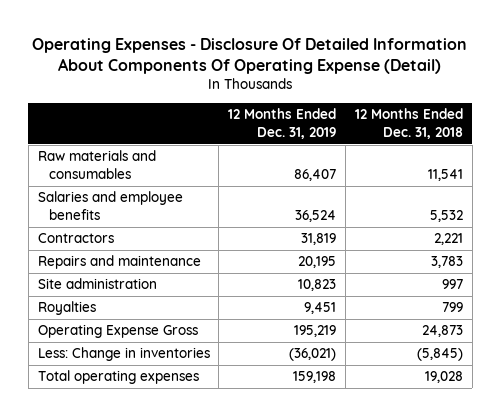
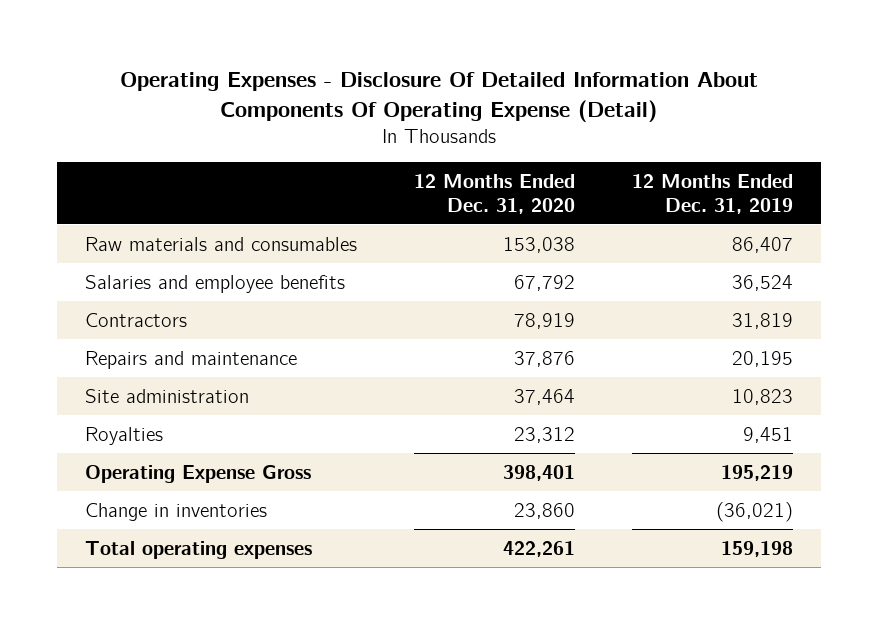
- | 12 Months Ended Dec. 31, 2019 | 12 Months Ended Dec. 31, 2018
+ | 12 Months Ended Dec. 31, 2020 | 12 Months Ended Dec. 31, 2019
- Less: Change in inventories | (36,021) | (5,845)
+ Change in inventories | 23,860 | (36,021)

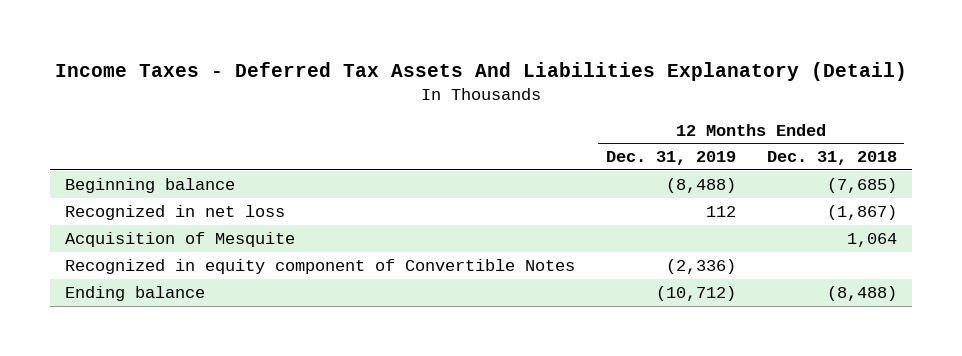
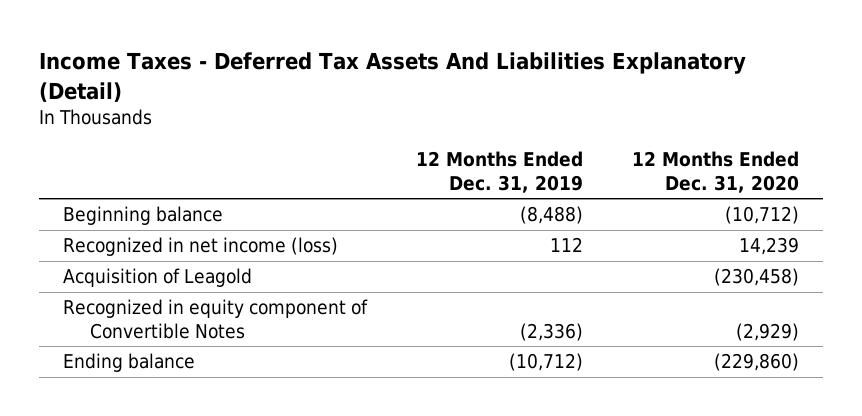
- | 12 Months Ended Dec. 31, 2019 | 12 Months Ended Dec. 31, 2018
+ | 12 Months Ended Dec. 31, 2019 | 12 Months Ended Dec. 31, 2020
- Recognized in net loss | 112 | (1,867)
- Acquisition of Mesquite | | 1,064
+ Recognized in net income (loss) | 112 | 14,239
+ Acquisition of Leagold | | (230,458)

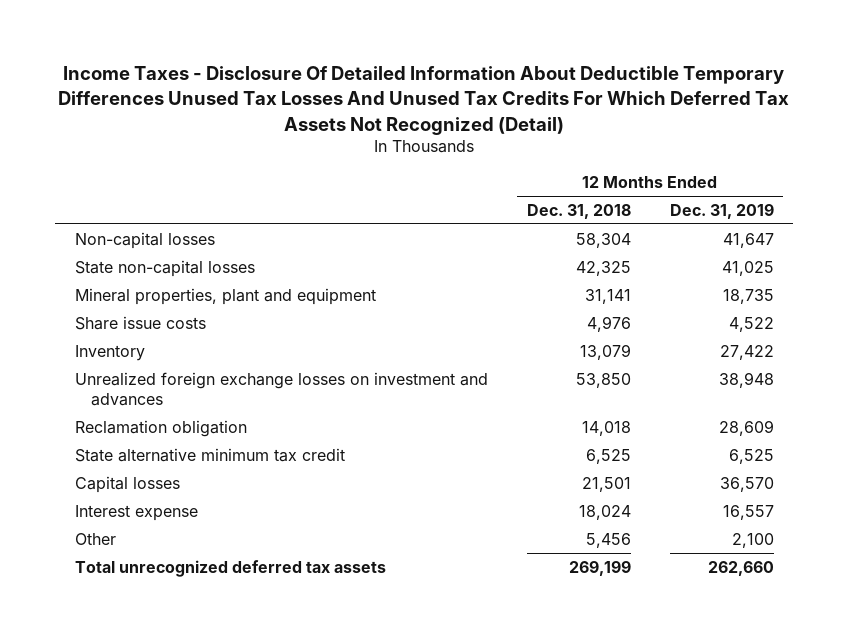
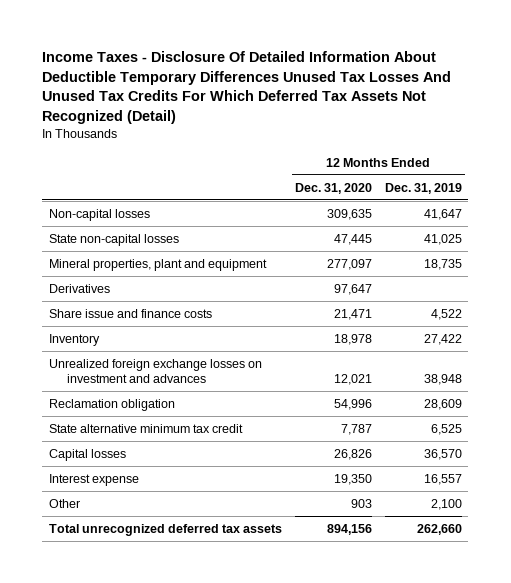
- | 12 Months Ended Dec. 31, 2018 | 12 Months Ended Dec. 31, 2019
+ | 12 Months Ended Dec. 31, 2020 | 12 Months Ended Dec. 31, 2019
- Share issue costs | 4,976 | 4,522
+ Derivatives | 97,647 |
+ Share issue and finance costs | 21,471 | 4,522

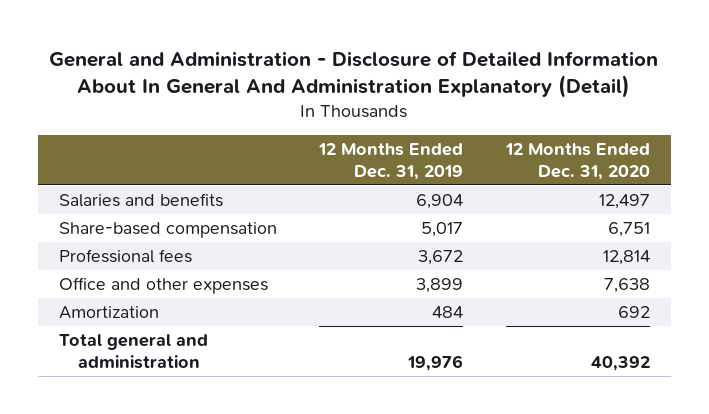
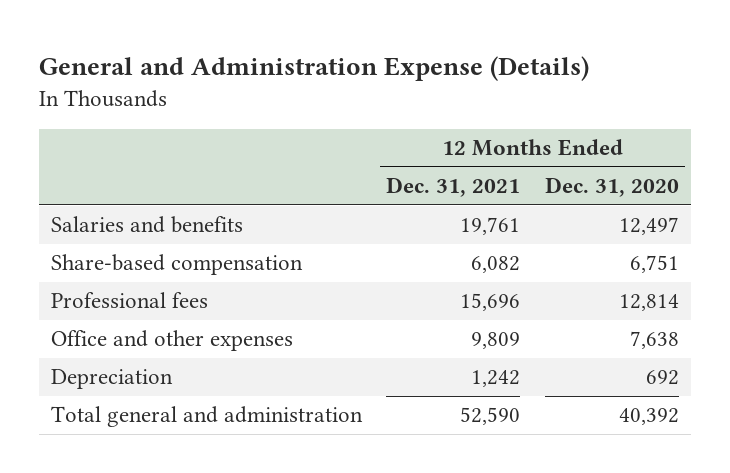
- General and Administration - Disclosure of Detailed Information About In General And Administration Explanatory (Detail)
+ General and Administration Expense (Details)
- | 12 Months Ended Dec. 31, 2019 | 12 Months Ended Dec. 31, 2020
+ | 12 Months Ended Dec. 31, 2021 | 12 Months Ended Dec. 31, 2020
- Amortization | 484 | 692
+ Depreciation | 1,242 | 692

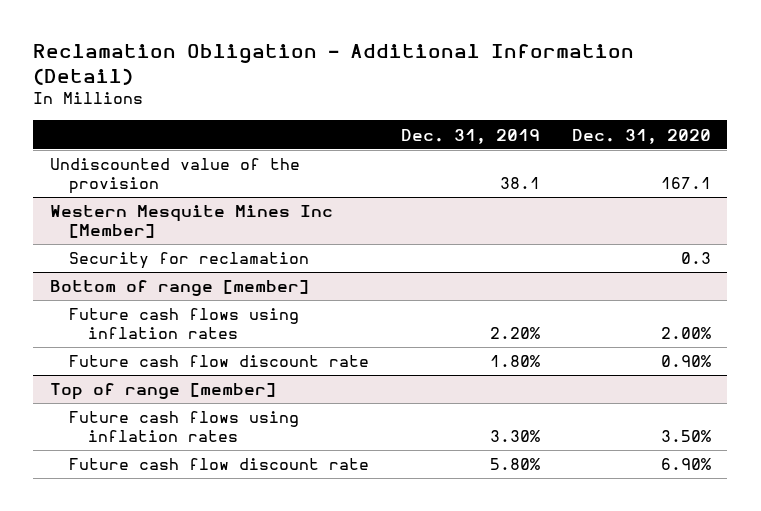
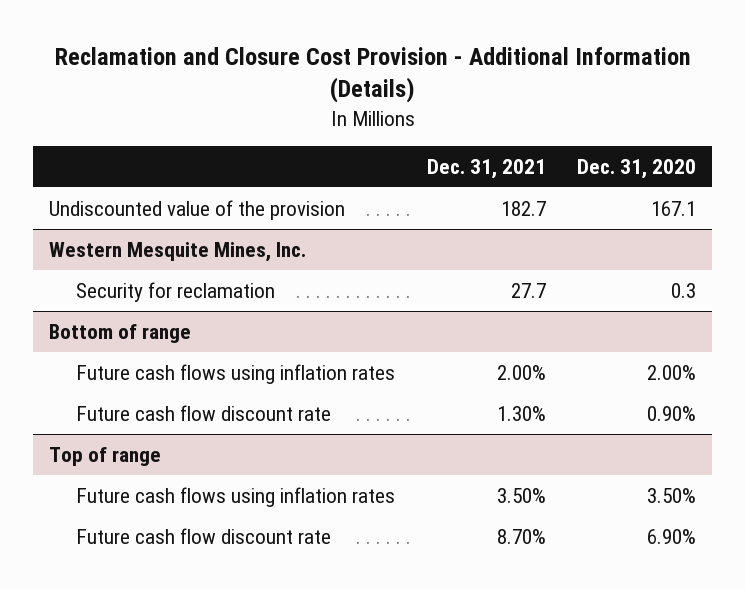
- Reclamation Obligation - Additional Information (Detail)
+ Reclamation and Closure Cost Provision - Additional Information (Details)
- | Dec. 31, 2019 | Dec. 31, 2020
+ | Dec. 31, 2021 | Dec. 31, 2020
- Western Mesquite Mines Inc [Member]
+ Western Mesquite Mines, Inc.
- Bottom of range [member]
+ Bottom of range
- Top of range [member]
+ Top of range

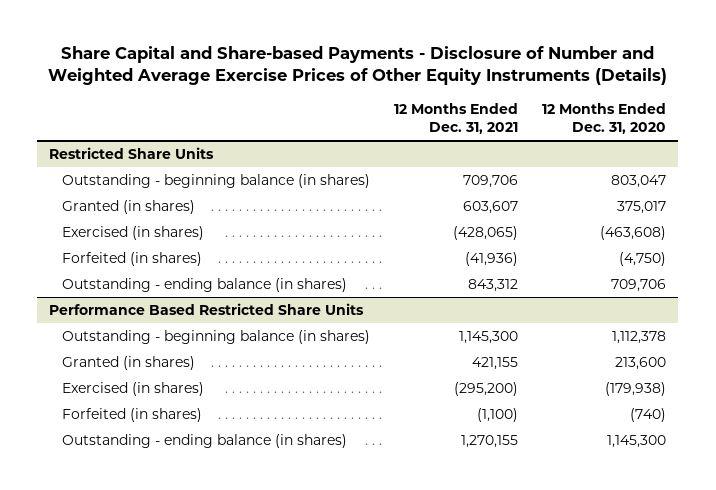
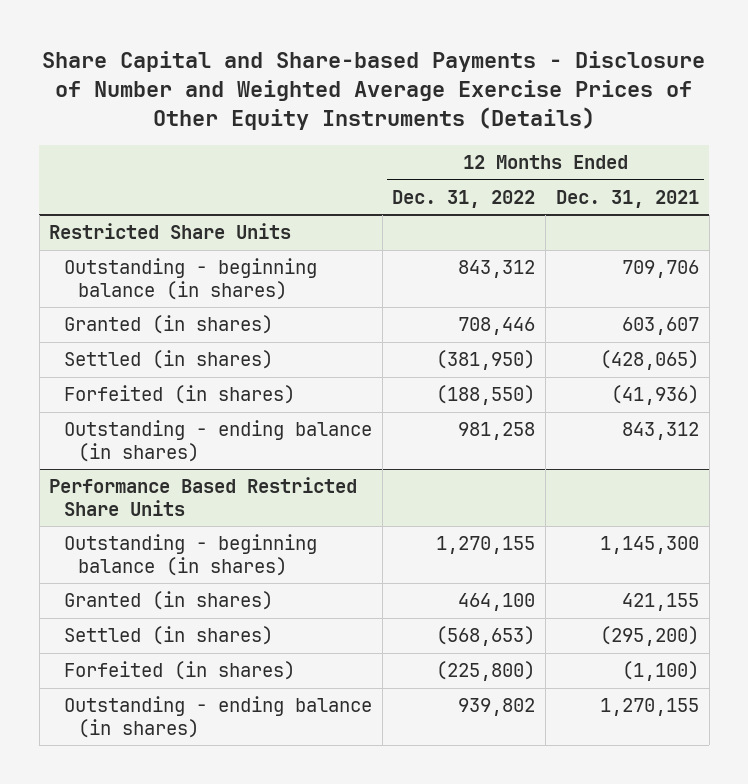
- | 12 Months Ended Dec. 31, 2021 | 12 Months Ended Dec. 31, 2020
+ | 12 Months Ended Dec. 31, 2022 | 12 Months Ended Dec. 31, 2021
@ Restricted Share Units
- Exercised (in shares) | (428,065) | (463,608)
+ Settled (in shares) | (381,950) | (428,065)
@ Performance Based Restricted Share Units
- Exercised (in shares) | (295,200) | (179,938)
+ Settled (in shares) | (568,653) | (295,200)

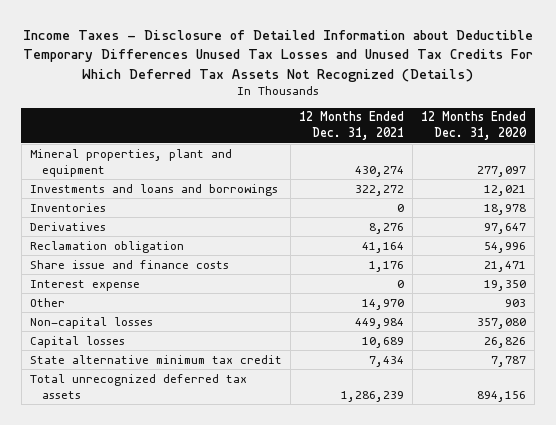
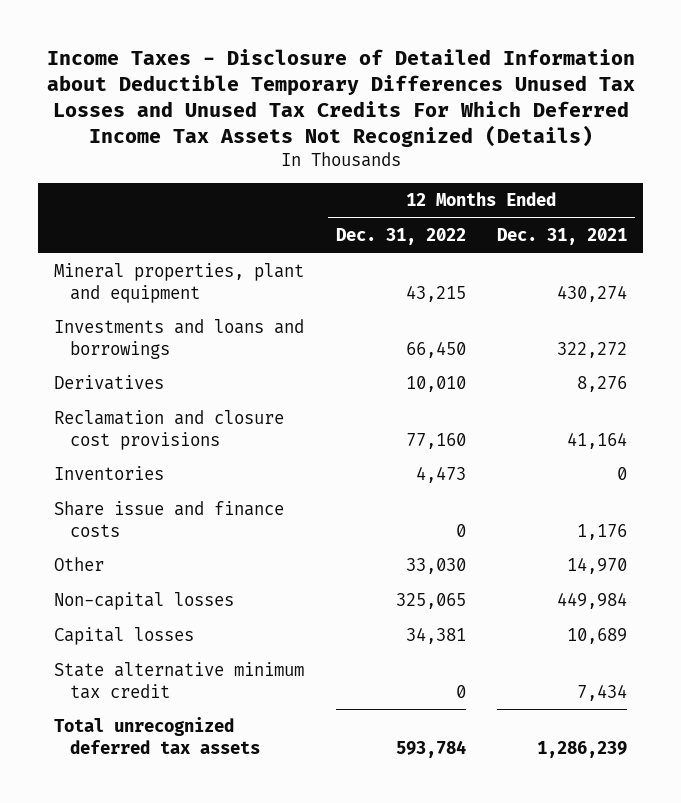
- Income Taxes - Disclosure of Detailed Information about Deductible Temporary Differences Unused Tax Losses and Unused Tax Credits For Which Deferred Tax Assets Not Recognized (Details)
+ Income Taxes - Disclosure of Detailed Information about Deductible Temporary Differences Unused Tax Losses and Unused Tax Credits For Which Deferred Income Tax Assets Not Recognized (Details)
- | 12 Months Ended Dec. 31, 2021 | 12 Months Ended Dec. 31, 2020
+ | 12 Months Ended Dec. 31, 2022 | 12 Months Ended Dec. 31, 2021
- Reclamation obligation | 41,164 | 54,996
+ Reclamation and closure cost provisions | 77,160 | 41,164
moved down: Inventories | 4,473 | 0
- Interest expense | 0 | 19,350

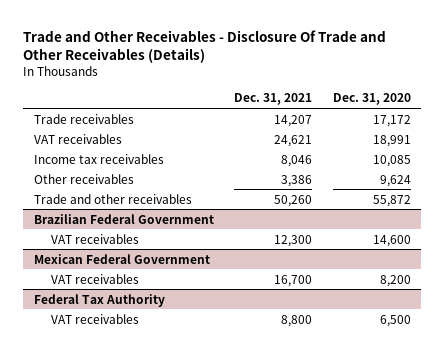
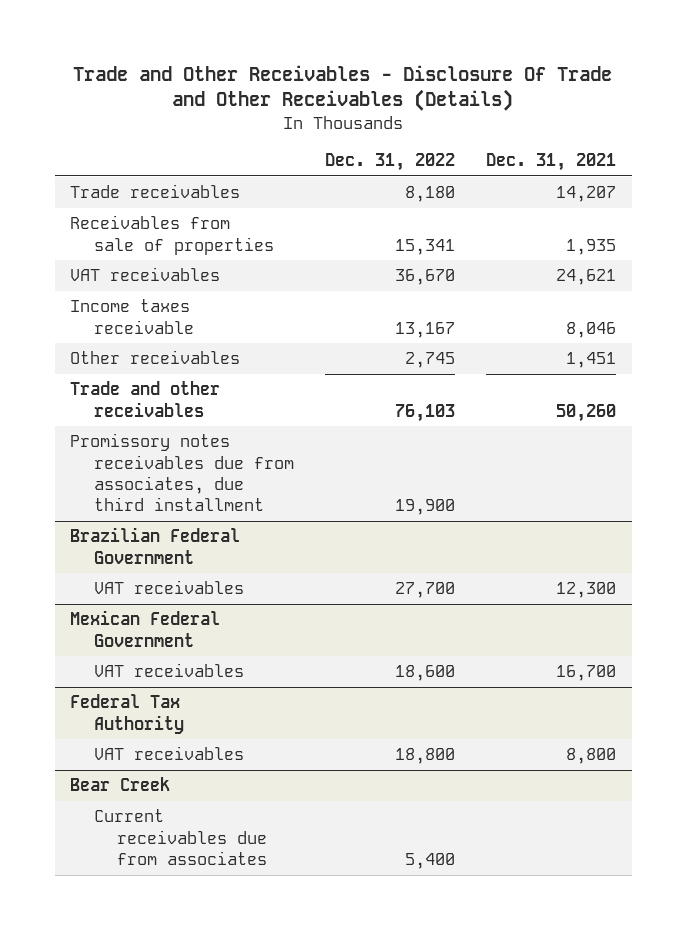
- | Dec. 31, 2021 | Dec. 31, 2020
+ | Dec. 31, 2022 | Dec. 31, 2021
+ Receivables from sale of properties | 15,341 | 1,935
- Income tax receivables | 8,046 | 10,085
- Other receivables | 3,386 | 9,624
+ Income taxes receivable | 13,167 | 8,046
+ Other receivables | 2,745 | 1,451
+ Promissory notes receivables due from associates, due third installment | 19,900 |
+ Bear Creek
+ Current receivables due from associates | 5,400 |

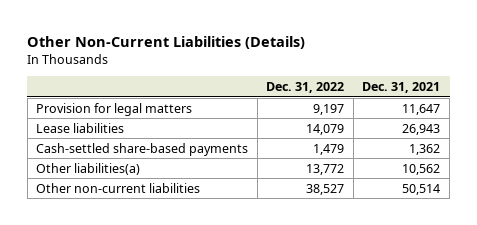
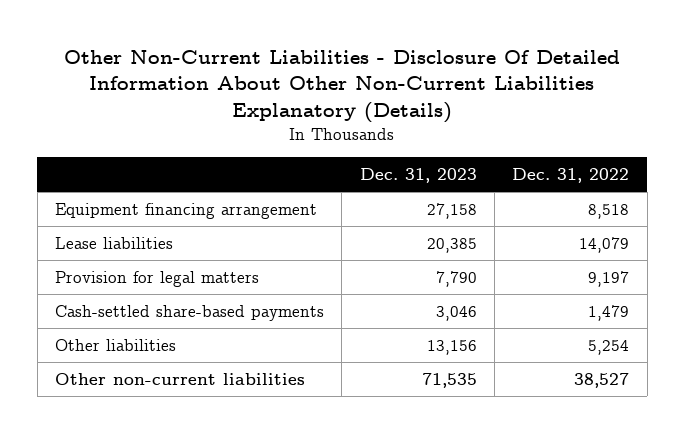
- Other Non-Current Liabilities (Details)
+ Other Non-Current Liabilities - Disclosure Of Detailed Information About Other Non-Current Liabilities Explanatory (Details)
- | Dec. 31, 2022 | Dec. 31, 2021
+ | Dec. 31, 2023 | Dec. 31, 2022
+ Equipment financing arrangement | 27,158 | 8,518
moved down: Provision for legal matters | 7,790 | 9,197
- Other liabilities(a) | 13,772 | 10,562
+ Other liabilities | 13,156 | 5,254

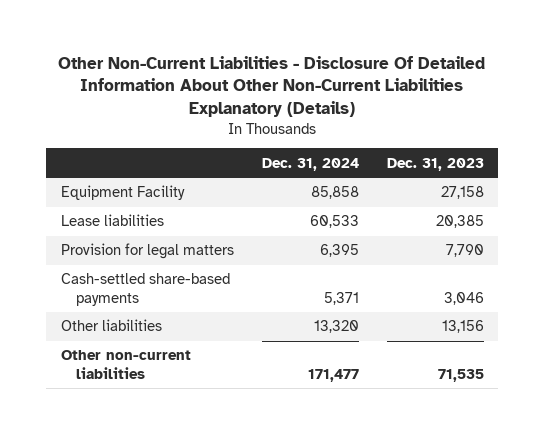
- | Dec. 31, 2023 | Dec. 31, 2022
+ | Dec. 31, 2024 | Dec. 31, 2023
- Equipment financing arrangement | 27,158 | 8,518
+ Equipment Facility | 85,858 | 27,158

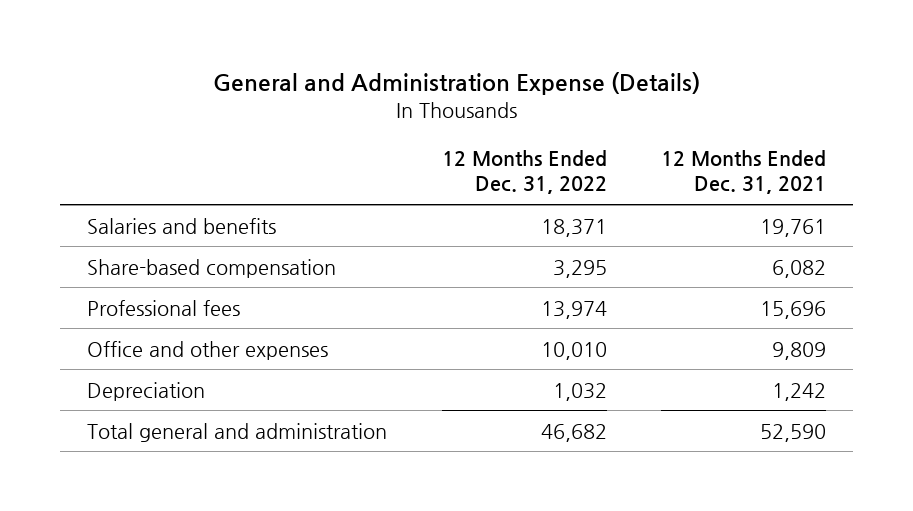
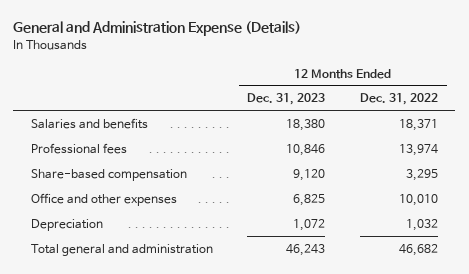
- | 12 Months Ended Dec. 31, 2022 | 12 Months Ended Dec. 31, 2021
+ | 12 Months Ended Dec. 31, 2023 | 12 Months Ended Dec. 31, 2022
moved down: Share-based compensation | 9,120 | 3,295

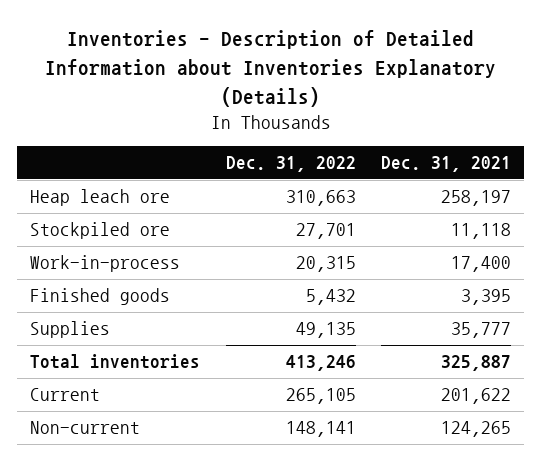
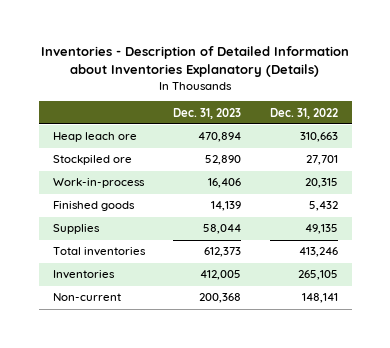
- | Dec. 31, 2022 | Dec. 31, 2021
+ | Dec. 31, 2023 | Dec. 31, 2022
- Current | 265,105 | 201,622
+ Inventories | 412,005 | 265,105

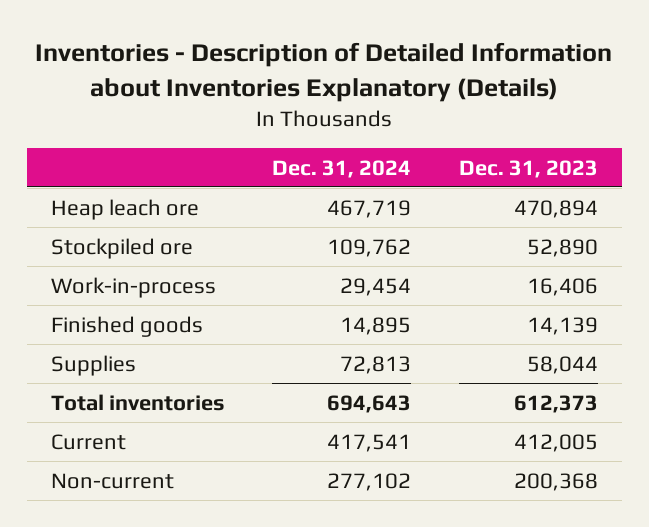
- | Dec. 31, 2023 | Dec. 31, 2022
+ | Dec. 31, 2024 | Dec. 31, 2023
- Inventories | 412,005 | 265,105
+ Current | 417,541 | 412,005

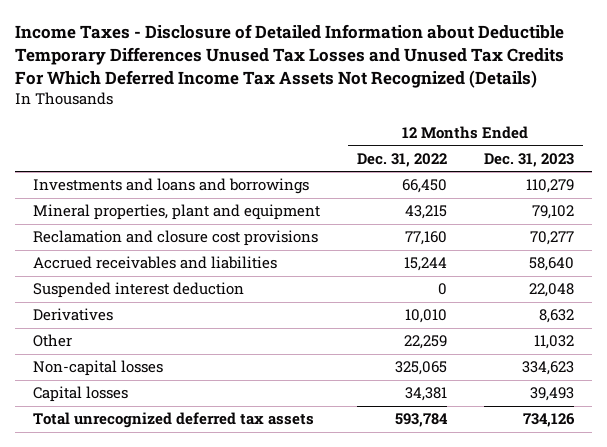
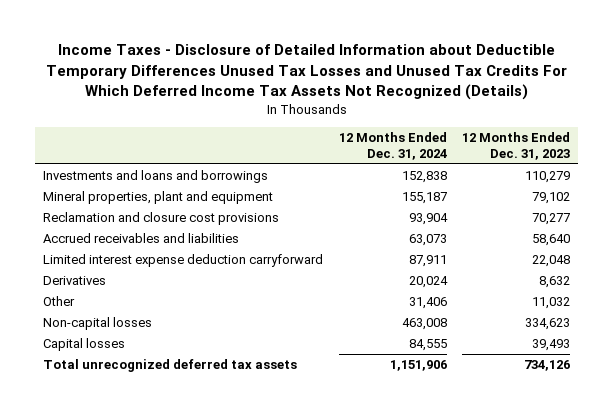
- | 12 Months Ended Dec. 31, 2022 | 12 Months Ended Dec. 31, 2023
+ | 12 Months Ended Dec. 31, 2024 | 12 Months Ended Dec. 31, 2023
- Suspended interest deduction | 0 | 22,048
+ Limited interest expense deduction carryforward | 87,911 | 22,048

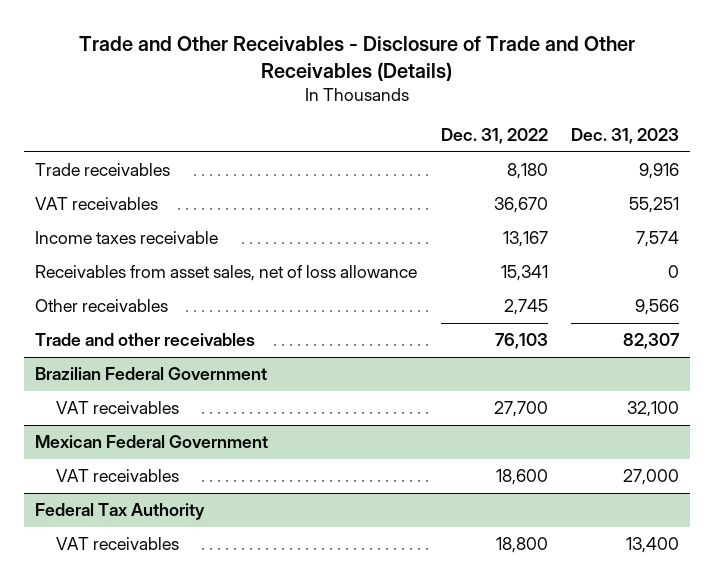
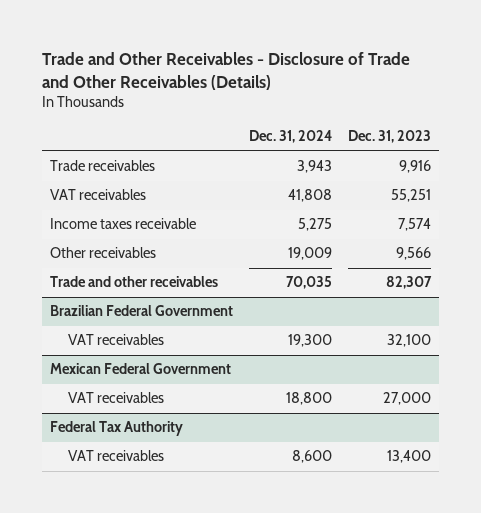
- | Dec. 31, 2022 | Dec. 31, 2023
+ | Dec. 31, 2024 | Dec. 31, 2023
- Receivables from asset sales, net of loss allowance | 15,341 | 0

